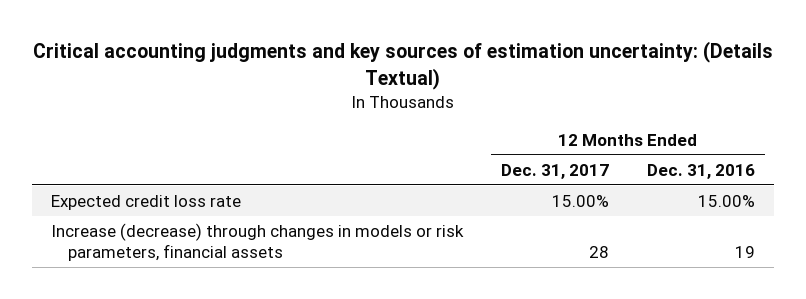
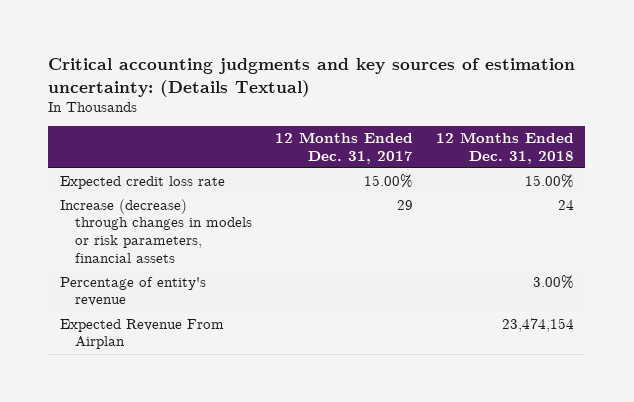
- | 12 Months Ended Dec. 31, 2017 | 12 Months Ended Dec. 31, 2016
+ | 12 Months Ended Dec. 31, 2017 | 12 Months Ended Dec. 31, 2018
- Increase (decrease) through changes in models or risk parameters, financial assets | 28 | 19
+ Increase (decrease) through changes in models or risk parameters, financial assets | 29 | 24
+ Percentage of entity's revenue | | 3.00%
+ Expected Revenue From Airplan | | 23,474,154

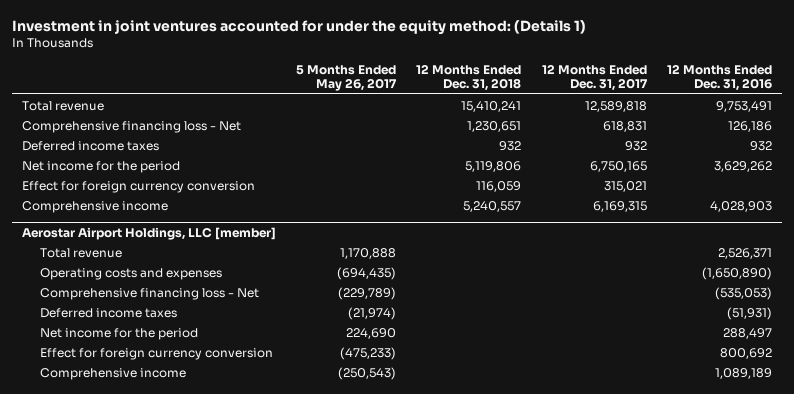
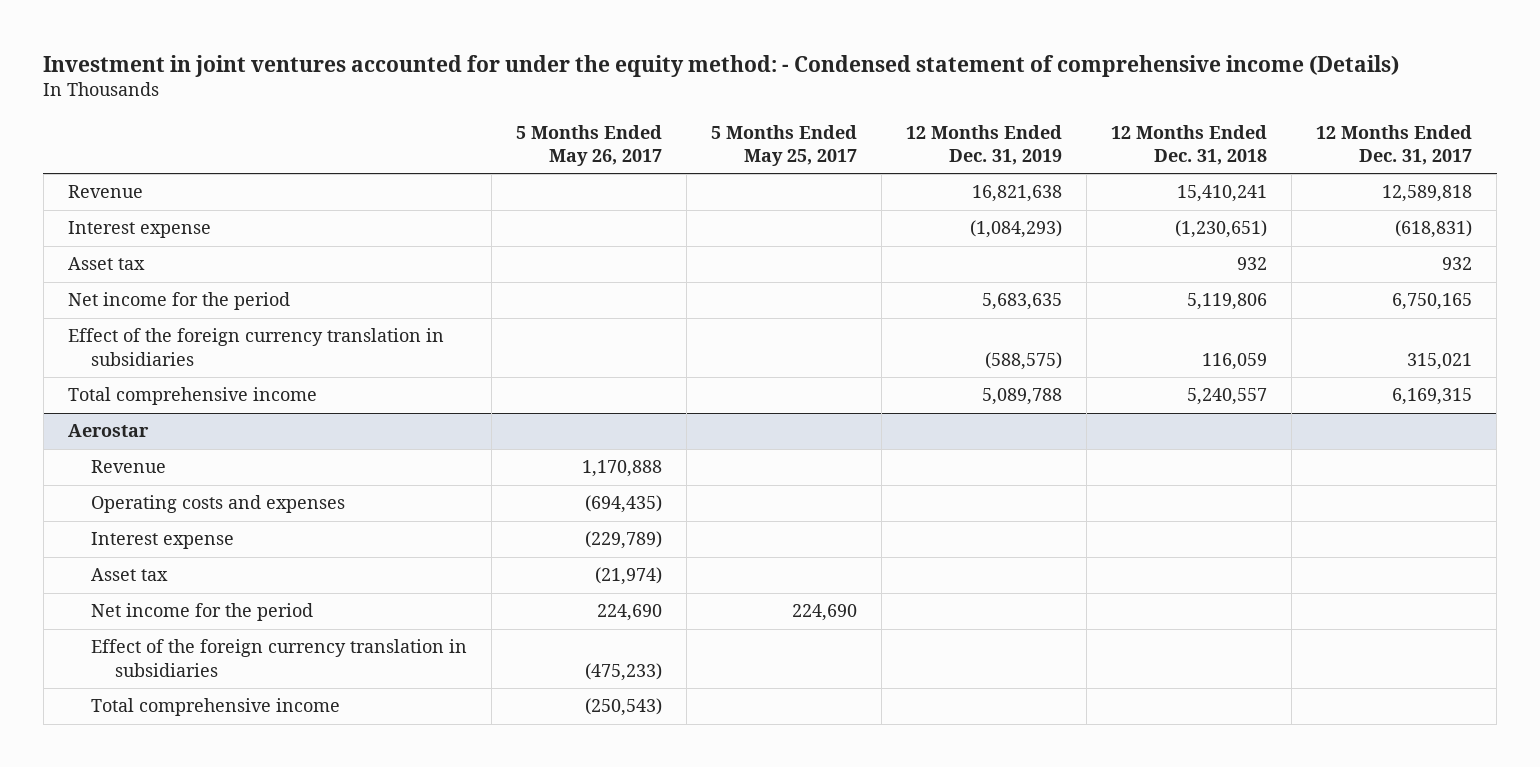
- Investment in joint ventures accounted for under the equity method: (Details 1)
+ Investment in joint ventures accounted for under the equity method: - Condensed statement of comprehensive income (Details)
- | 5 Months Ended May 26, 2017 | 12 Months Ended Dec. 31, 2018 | 12 Months Ended Dec. 31, 2017 | 12 Months Ended Dec. 31, 2016
+ | 5 Months Ended May 26, 2017 | 5 Months Ended May 25, 2017 | 12 Months Ended Dec. 31, 2019 | 12 Months Ended Dec. 31, 2018 | 12 Months Ended Dec. 31, 2017
- Total revenue | | 15,410,241 | 12,589,818 | 9,753,491
- Comprehensive financing loss - Net | | 1,230,651 | 618,831 | 126,186
- Deferred income taxes | | 932 | 932 | 932
+ Revenue | | | 16,821,638 | 15,410,241 | 12,589,818
+ Interest expense | | | (1,084,293) | (1,230,651) | (618,831)
+ Asset tax | | | | 932 | 932
- Effect for foreign currency conversion | | 116,059 | 315,021 |
- Comprehensive income | | 5,240,557 | 6,169,315 | 4,028,903
- Aerostar Airport Holdings, LLC [member]
- Total revenue | 1,170,888 | | | 2,526,371
+ Effect of the foreign currency translation in subsidiaries | | | (588,575) | 116,059 | 315,021
+ Total comprehensive income | | | 5,089,788 | 5,240,557 | 6,169,315
+ Aerostar
+ Revenue | 1,170,888 | | | |
- Comprehensive financing loss - Net | (229,789) | | | (535,053)
- Deferred income taxes | (21,974) | | | (51,931)
+ Interest expense | (229,789) | | | |
+ Asset tax | (21,974) | | | |
- Effect for foreign currency conversion | (475,233) | | | 800,692
- Comprehensive income | (250,543) | | | 1,089,189
+ Effect of the foreign currency translation in subsidiaries | (475,233) | | | |
+ Total comprehensive income | (250,543) | | | |

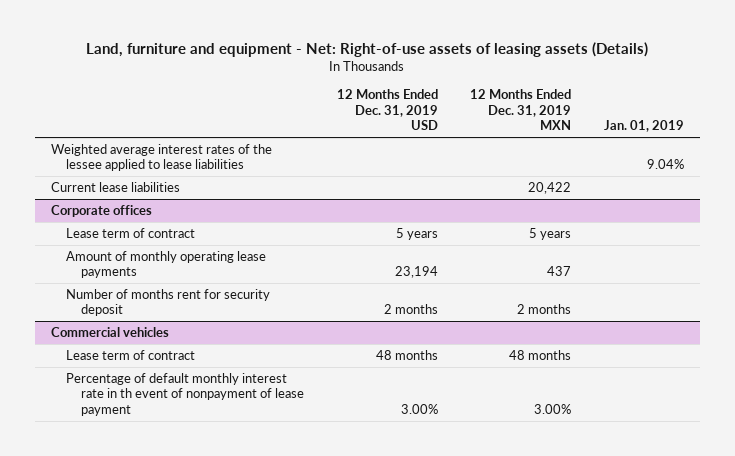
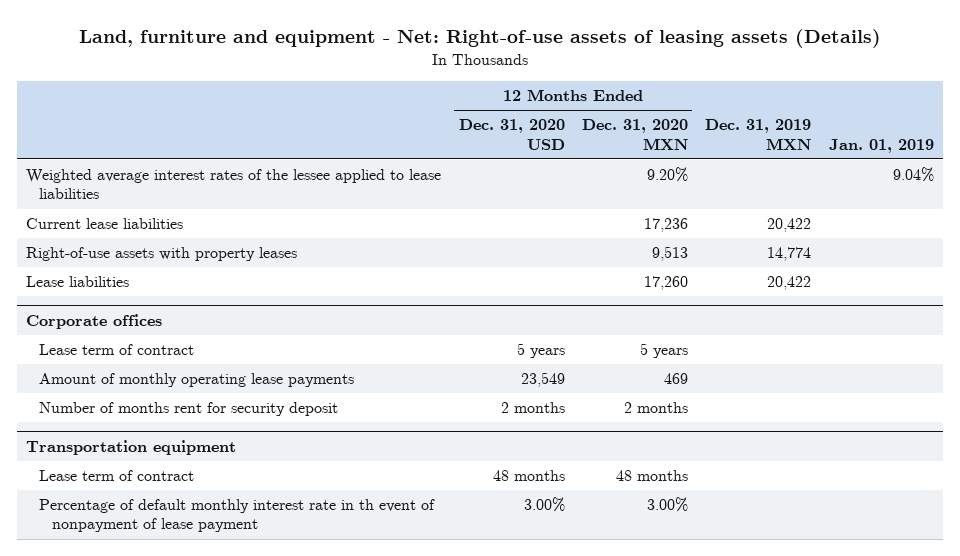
- | 12 Months Ended Dec. 31, 2019 USD | 12 Months Ended Dec. 31, 2019 MXN | Jan. 01, 2019
+ | 12 Months Ended Dec. 31, 2020 USD | 12 Months Ended Dec. 31, 2020 MXN | Dec. 31, 2019 MXN | Jan. 01, 2019
+ Right-of-use assets with property leases | | 9,513 | 14,774 |
+ Lease liabilities | | 17,260 | 20,422 |
- Commercial vehicles
+ Transportation equipment

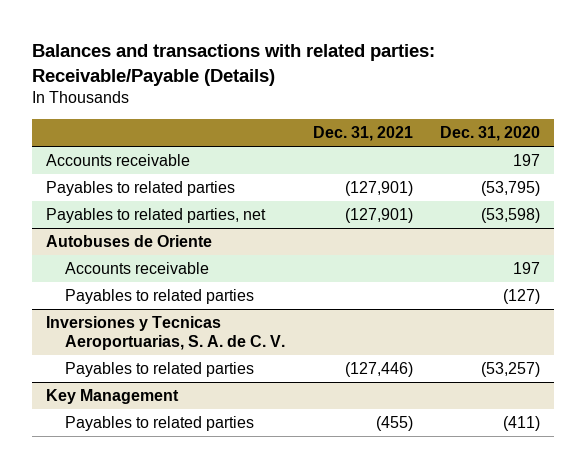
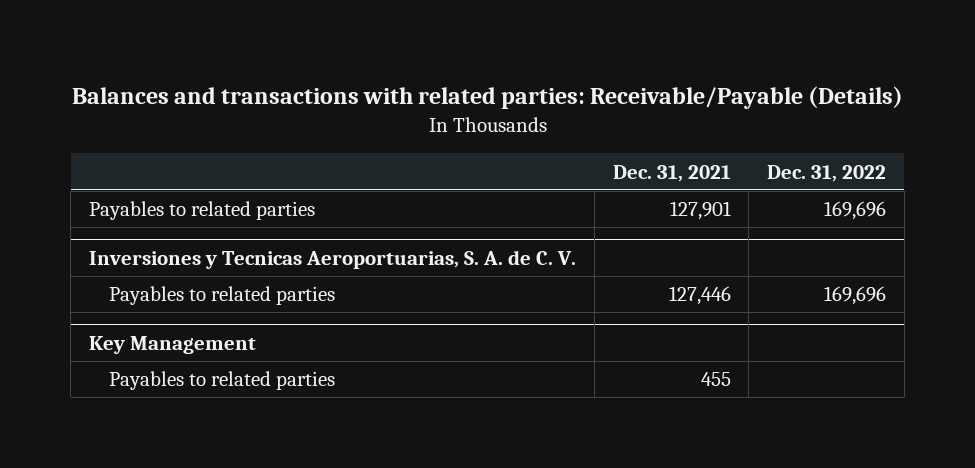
- | Dec. 31, 2021 | Dec. 31, 2020
+ | Dec. 31, 2021 | Dec. 31, 2022
- Accounts receivable | | 197
- Payables to related parties | (127,901) | (53,795)
- Payables to related parties, net | (127,901) | (53,598)
- Autobuses de Oriente
- Accounts receivable | | 197
- Payables to related parties | | (127)
+ Payables to related parties | 127,901 | 169,696
@ Inversiones y Tecnicas Aeroportuarias, S. A. de C. V.
- Payables to related parties | (127,446) | (53,257)
+ Payables to related parties | 127,446 | 169,696
@ Key Management
- Payables to related parties | (455) | (411)
+ Payables to related parties | 455 |

